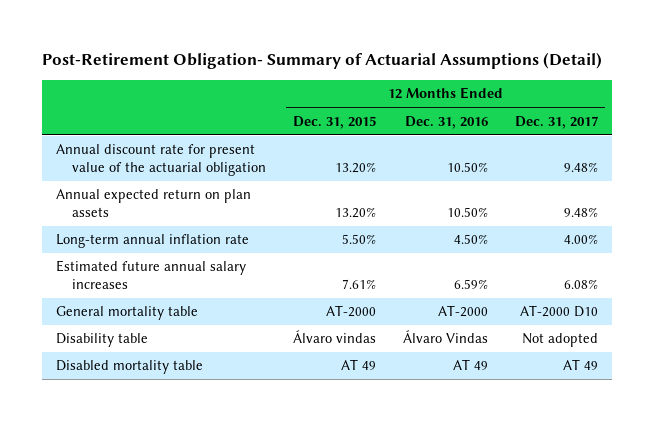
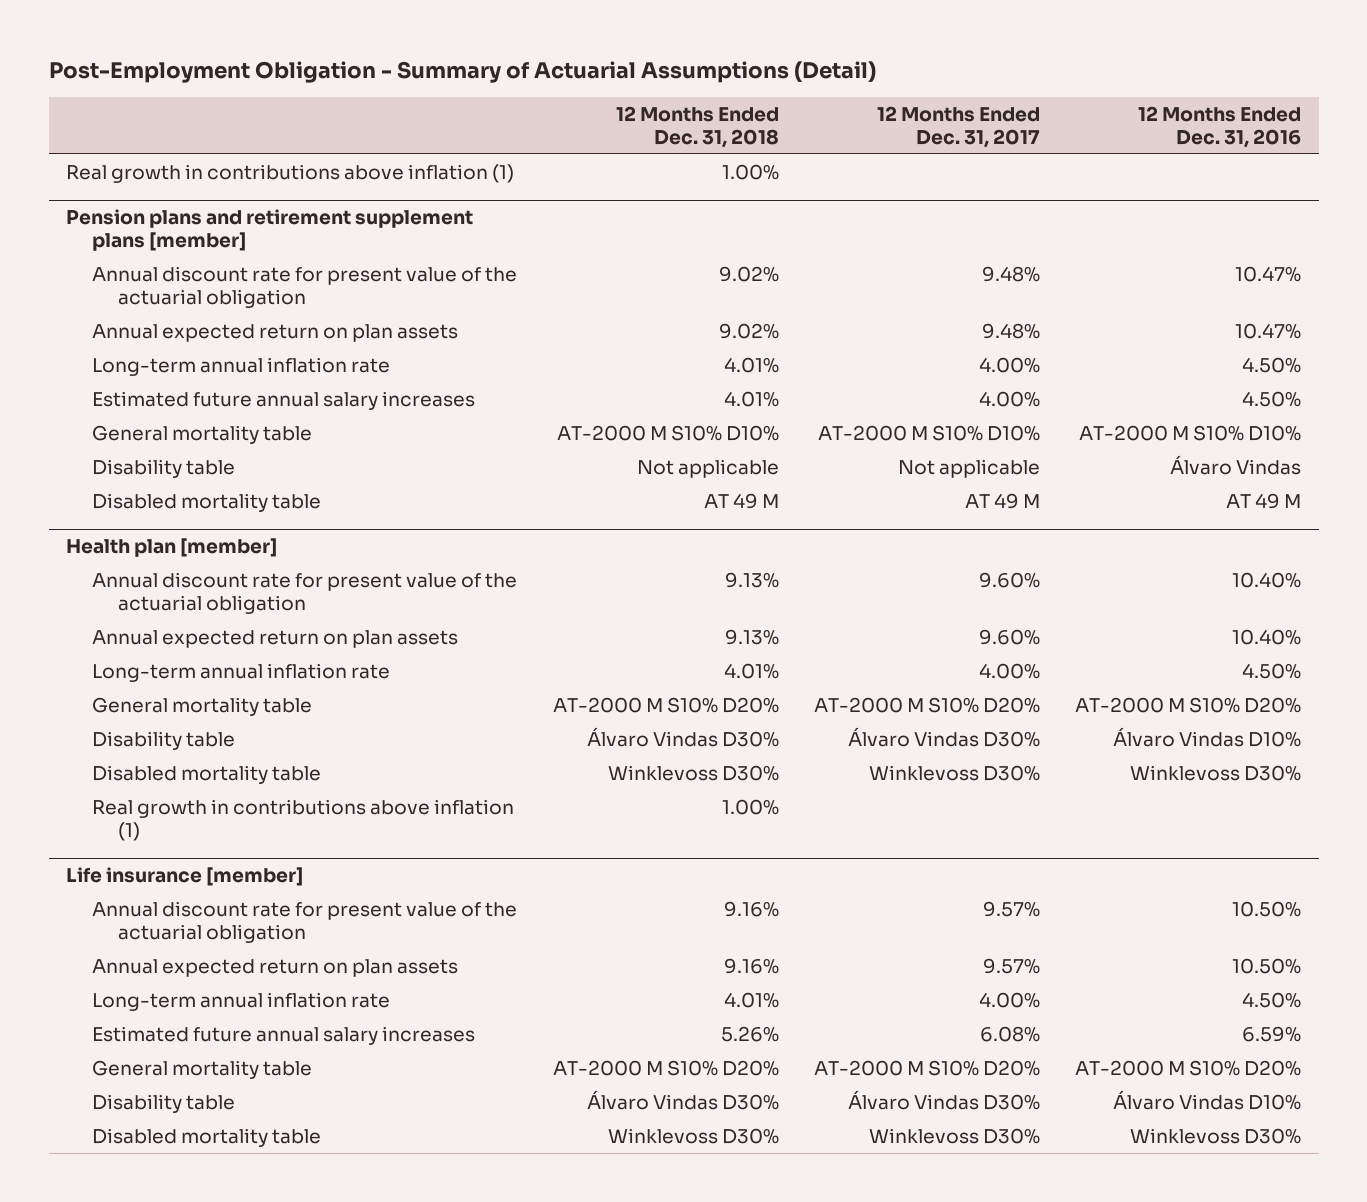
- Post-Retirement Obligation- Summary of Actuarial Assumptions (Detail)
+ Post-Employment Obligation - Summary of Actuarial Assumptions (Detail)
- | 12 Months Ended Dec. 31, 2015 | 12 Months Ended Dec. 31, 2016 | 12 Months Ended Dec. 31, 2017
+ | 12 Months Ended Dec. 31, 2018 | 12 Months Ended Dec. 31, 2017 | 12 Months Ended Dec. 31, 2016
- Annual discount rate for present value of the actuarial obligation | 13.20% | 10.50% | 9.48%
- Annual expected return on plan assets | 13.20% | 10.50% | 9.48%
+ Real growth in contributions above inflation (1) | 1.00% | |
+ Pension plans and retirement supplement plans [member]
+ Annual discount rate for present value of the actuarial obligation | 9.02% | 9.48% | 10.47%
+ Annual expected return on plan assets | 9.02% | 9.48% | 10.47%
+ Estimated future annual salary increases | 4.01% | 4.00% | 4.50%
+ General mortality table | AT-2000 M S10% D10% | AT-2000 M S10% D10% | AT-2000 M S10% D10%
+ Disability table | Not applicable | Not applicable | Álvaro Vindas
+ Disabled mortality table | AT 49 M | AT 49 M | AT 49 M
+ Health plan [member]
+ Annual discount rate for present value of the actuarial obligation | 9.13% | 9.60% | 10.40%
+ Annual expected return on plan assets | 9.13% | 9.60% | 10.40%
+ Long-term annual inflation rate | 4.01% | 4.00% | 4.50%
+ General mortality table | AT-2000 M S10% D20% | AT-2000 M S10% D20% | AT-2000 M S10% D20%
+ Disability table | Álvaro Vindas D30% | Álvaro Vindas D30% | Álvaro Vindas D10%
+ Disabled mortality table | Winklevoss D30% | Winklevoss D30% | Winklevoss D30%
+ Real growth in contributions above inflation (1) | 1.00% | |
+ Life insurance [member]
+ Annual discount rate for present value of the actuarial obligation | 9.16% | 9.57% | 10.50%
+ Annual expected return on plan assets | 9.16% | 9.57% | 10.50%
+ Long-term annual inflation rate | 4.01% | 4.00% | 4.50%
- General mortality table | AT-2000 | AT-2000 | AT-2000 D10
- Disability table | Álvaro vindas | Álvaro Vindas | Not adopted
- Disabled mortality table | AT 49 | AT 49 | AT 49
+ General mortality table | AT-2000 M S10% D20% | AT-2000 M S10% D20% | AT-2000 M S10% D20%
+ Disability table | Álvaro Vindas D30% | Álvaro Vindas D30% | Álvaro Vindas D10%
+ Disabled mortality table | Winklevoss D30% | Winklevoss D30% | Winklevoss D30%

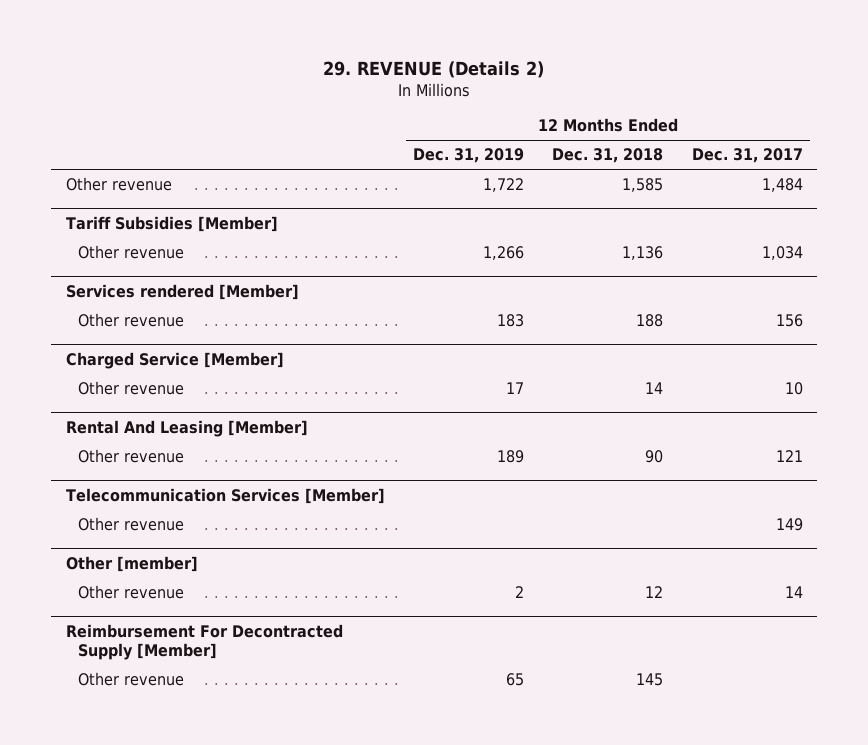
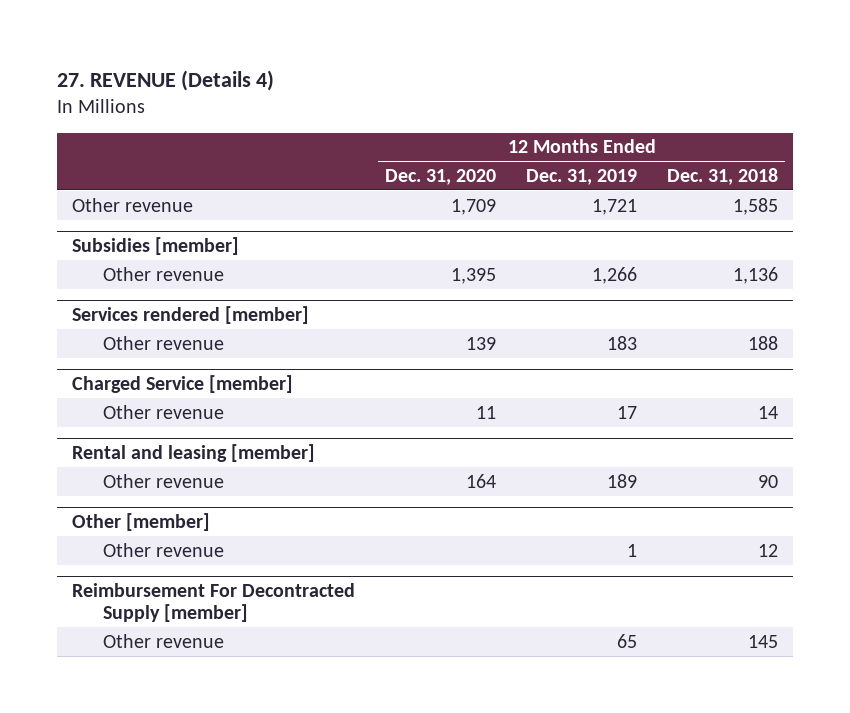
- 29. REVENUE (Details 2)
+ 27. REVENUE (Details 4)
- | 12 Months Ended Dec. 31, 2019 | 12 Months Ended Dec. 31, 2018 | 12 Months Ended Dec. 31, 2017
+ | 12 Months Ended Dec. 31, 2020 | 12 Months Ended Dec. 31, 2019 | 12 Months Ended Dec. 31, 2018
- Other revenue | 1,722 | 1,585 | 1,484
- Tariff Subsidies [Member]
+ Other revenue | 1,709 | 1,721 | 1,585
+ Subsidies [member]
- Services rendered [Member]
+ Services rendered [member]
- Charged Service [Member]
+ Charged Service [member]
- Rental And Leasing [Member]
+ Rental and leasing [member]
- Telecommunication Services [Member]
- Other revenue | | | 149
@ Other [member]
- Other revenue | 2 | 12 | 14
- Reimbursement For Decontracted Supply [Member]
@ Other [member]
+ Other revenue | | 1 | 12
+ Reimbursement For Decontracted Supply [member]

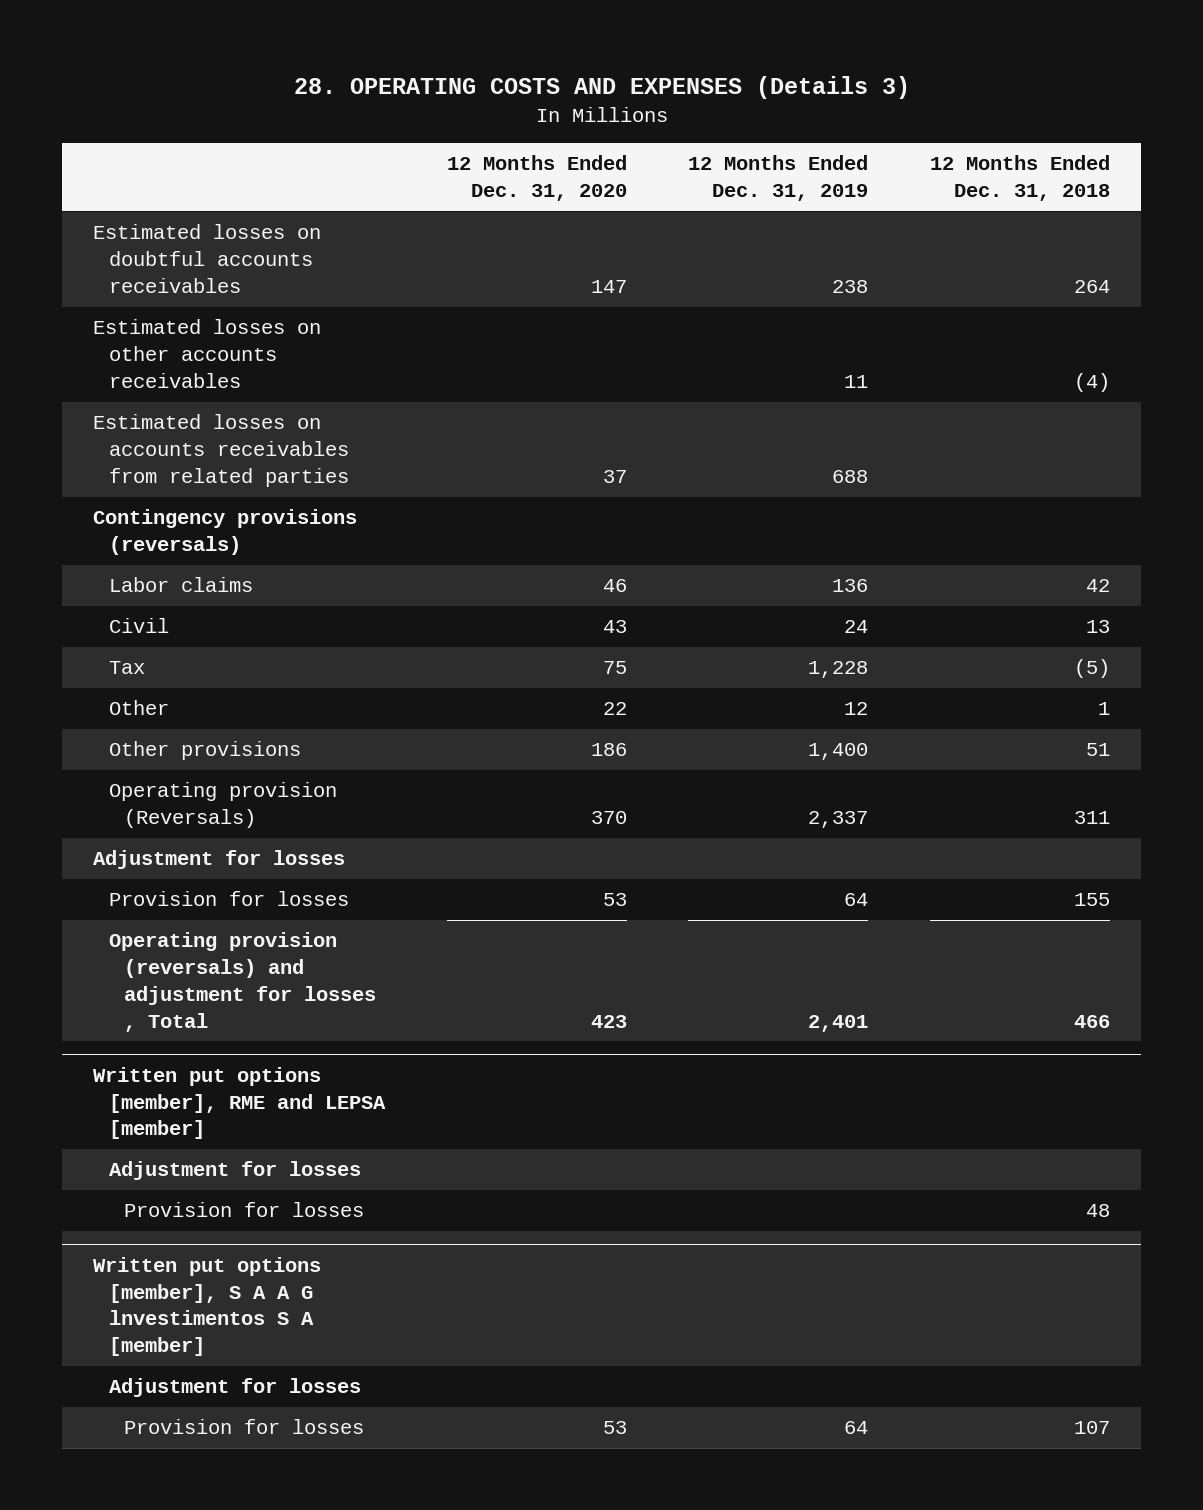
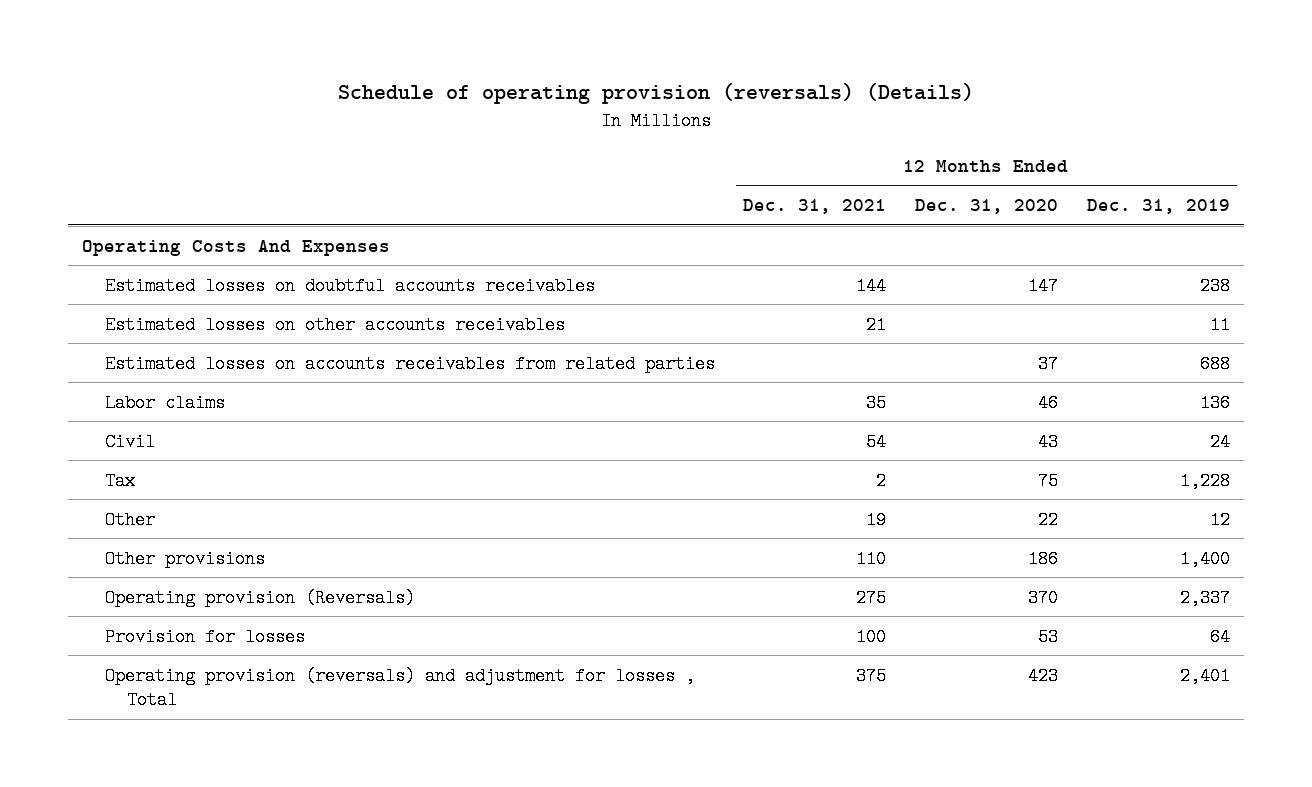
- 28. OPERATING COSTS AND EXPENSES (Details 3)
+ Schedule of operating provision (reversals) (Details)
- | 12 Months Ended Dec. 31, 2020 | 12 Months Ended Dec. 31, 2019 | 12 Months Ended Dec. 31, 2018
+ | 12 Months Ended Dec. 31, 2021 | 12 Months Ended Dec. 31, 2020 | 12 Months Ended Dec. 31, 2019
+ Operating Costs And Expenses
- Contingency provisions (reversals)
- Adjustment for losses
- Written put options [member], RME and LEPSA [member]
- Adjustment for losses
- Provision for losses | | | 48
- Written put options [member], S A A G lnvestimentos S A [member]
- Adjustment for losses
- Provision for losses | 53 | 64 | 107

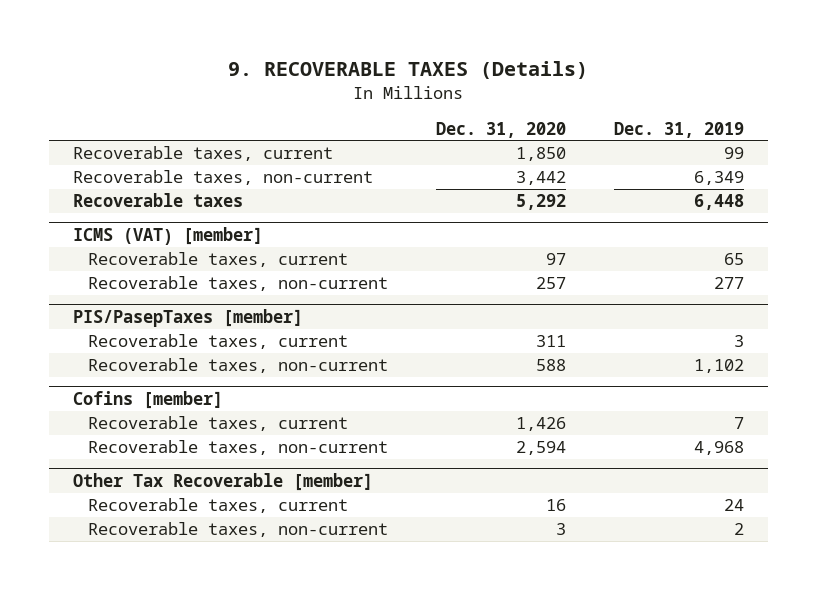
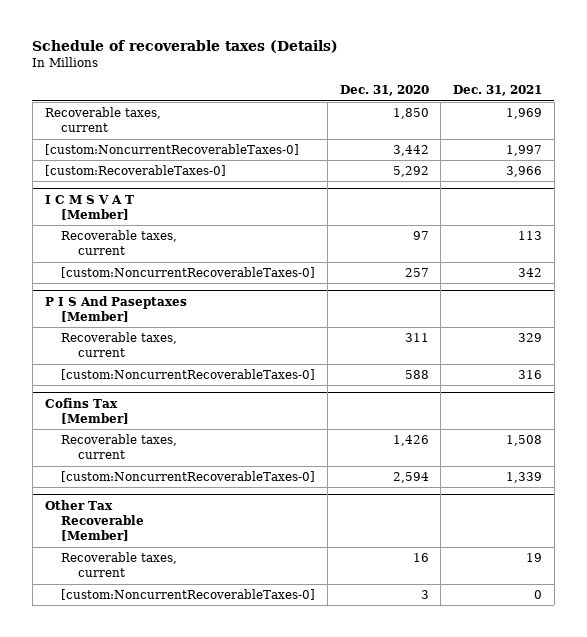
- 9. RECOVERABLE TAXES (Details)
+ Schedule of recoverable taxes (Details)
- | Dec. 31, 2020 | Dec. 31, 2019
+ | Dec. 31, 2020 | Dec. 31, 2021
- Recoverable taxes, non-current | 3,442 | 6,349
- Recoverable taxes | 5,292 | 6,448
- ICMS (VAT) [member]
+ [custom:NoncurrentRecoverableTaxes-0] | 3,442 | 1,997
+ [custom:RecoverableTaxes-0] | 5,292 | 3,966
+ I C M S V A T [Member]
- Recoverable taxes, non-current | 257 | 277
- PIS/PasepTaxes [member]
+ [custom:NoncurrentRecoverableTaxes-0] | 257 | 342
+ P I S And Paseptaxes [Member]
- Recoverable taxes, non-current | 588 | 1,102
- Cofins [member]
+ [custom:NoncurrentRecoverableTaxes-0] | 588 | 316
+ Cofins Tax [Member]
- Recoverable taxes, non-current | 2,594 | 4,968
- Other Tax Recoverable [member]
+ [custom:NoncurrentRecoverableTaxes-0] | 2,594 | 1,339
+ Other Tax Recoverable [Member]
- Recoverable taxes, non-current | 3 | 2
+ [custom:NoncurrentRecoverableTaxes-0] | 3 | 0

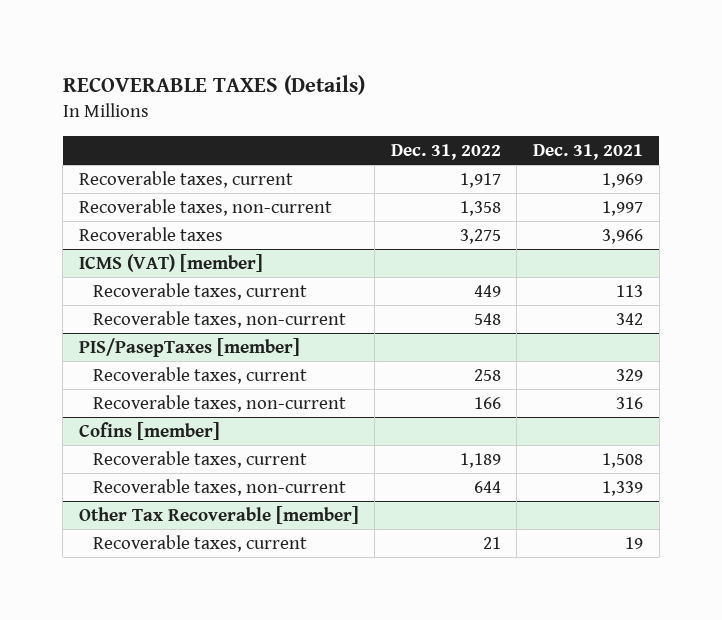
- Schedule of recoverable taxes (Details)
+ RECOVERABLE TAXES (Details)
- | Dec. 31, 2020 | Dec. 31, 2021
+ | Dec. 31, 2022 | Dec. 31, 2021
- [custom:NoncurrentRecoverableTaxes-0] | 3,442 | 1,997
- [custom:RecoverableTaxes-0] | 5,292 | 3,966
- I C M S V A T [Member]
+ Recoverable taxes, non-current | 1,358 | 1,997
+ Recoverable taxes | 3,275 | 3,966
+ ICMS (VAT) [member]
- [custom:NoncurrentRecoverableTaxes-0] | 257 | 342
- P I S And Paseptaxes [Member]
+ Recoverable taxes, non-current | 548 | 342
+ PIS/PasepTaxes [member]
- [custom:NoncurrentRecoverableTaxes-0] | 588 | 316
- Cofins Tax [Member]
+ Recoverable taxes, non-current | 166 | 316
+ Cofins [member]
- [custom:NoncurrentRecoverableTaxes-0] | 2,594 | 1,339
- Other Tax Recoverable [Member]
+ Recoverable taxes, non-current | 644 | 1,339
+ Other Tax Recoverable [member]
- [custom:NoncurrentRecoverableTaxes-0] | 3 | 0

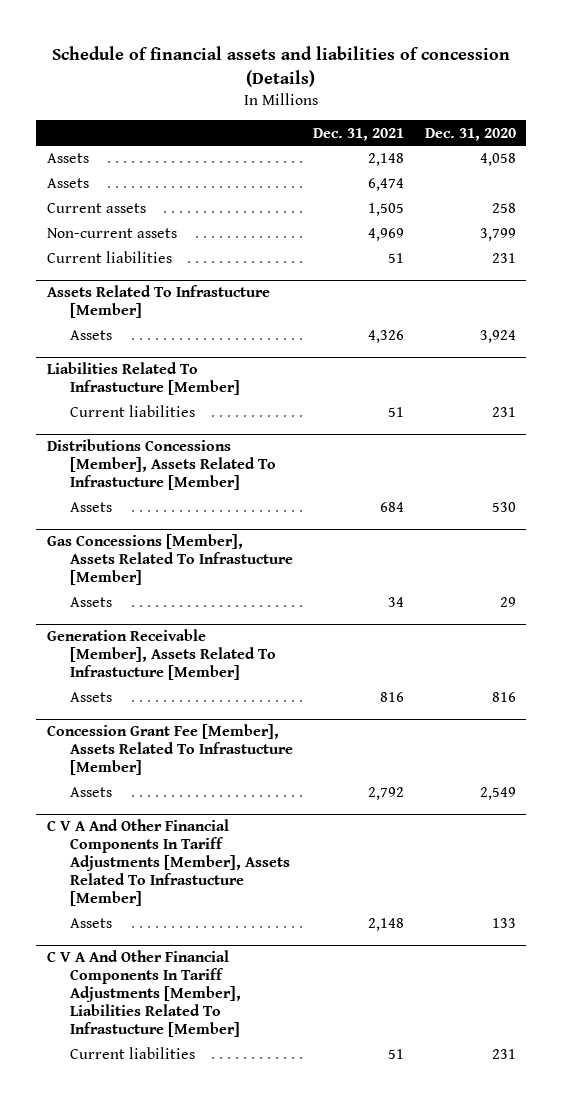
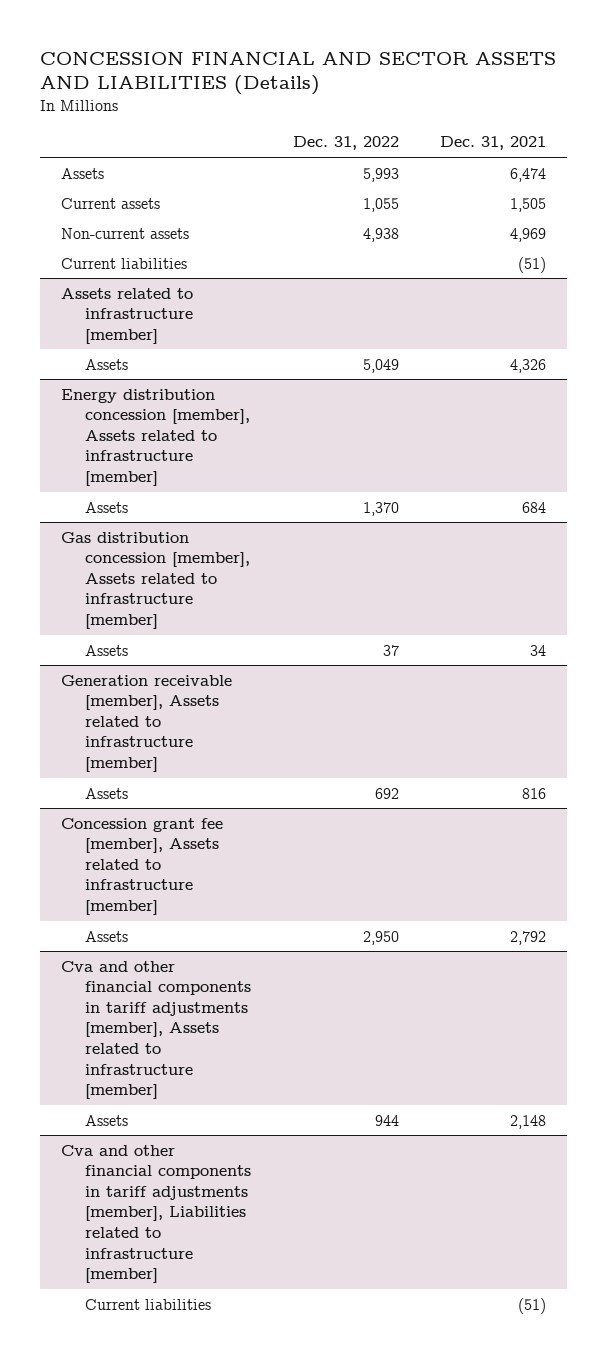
- Schedule of financial assets and liabilities of concession (Details)
+ CONCESSION FINANCIAL AND SECTOR ASSETS AND LIABILITIES (Details)
- | Dec. 31, 2021 | Dec. 31, 2020
+ | Dec. 31, 2022 | Dec. 31, 2021
- Assets | 2,148 | 4,058
- Current liabilities | 51 | 231
- Assets Related To Infrastucture [Member]
+ Current liabilities | | (51)
+ Assets related to infrastructure [member]
- Liabilities Related To Infrastucture [Member]
- Current liabilities | 51 | 231
- Distributions Concessions [Member], Assets Related To Infrastucture [Member]
+ Energy distribution concession [member], Assets related to infrastructure [member]
- Gas Concessions [Member], Assets Related To Infrastucture [Member]
+ Gas distribution concession [member], Assets related to infrastructure [member]
- Generation Receivable [Member], Assets Related To Infrastucture [Member]
+ Generation receivable [member], Assets related to infrastructure [member]
- Concession Grant Fee [Member], Assets Related To Infrastucture [Member]
+ Concession grant fee [member], Assets related to infrastructure [member]
- C V A And Other Financial Components In Tariff Adjustments [Member], Assets Related To Infrastucture [Member]
+ Cva and other financial components in tariff adjustments [member], Assets related to infrastructure [member]
- C V A And Other Financial Components In Tariff Adjustments [Member], Liabilities Related To Infrastucture [Member]
- Current liabilities | 51 | 231
+ Cva and other financial components in tariff adjustments [member], Liabilities related to infrastructure [member]
+ Current liabilities | | (51)

